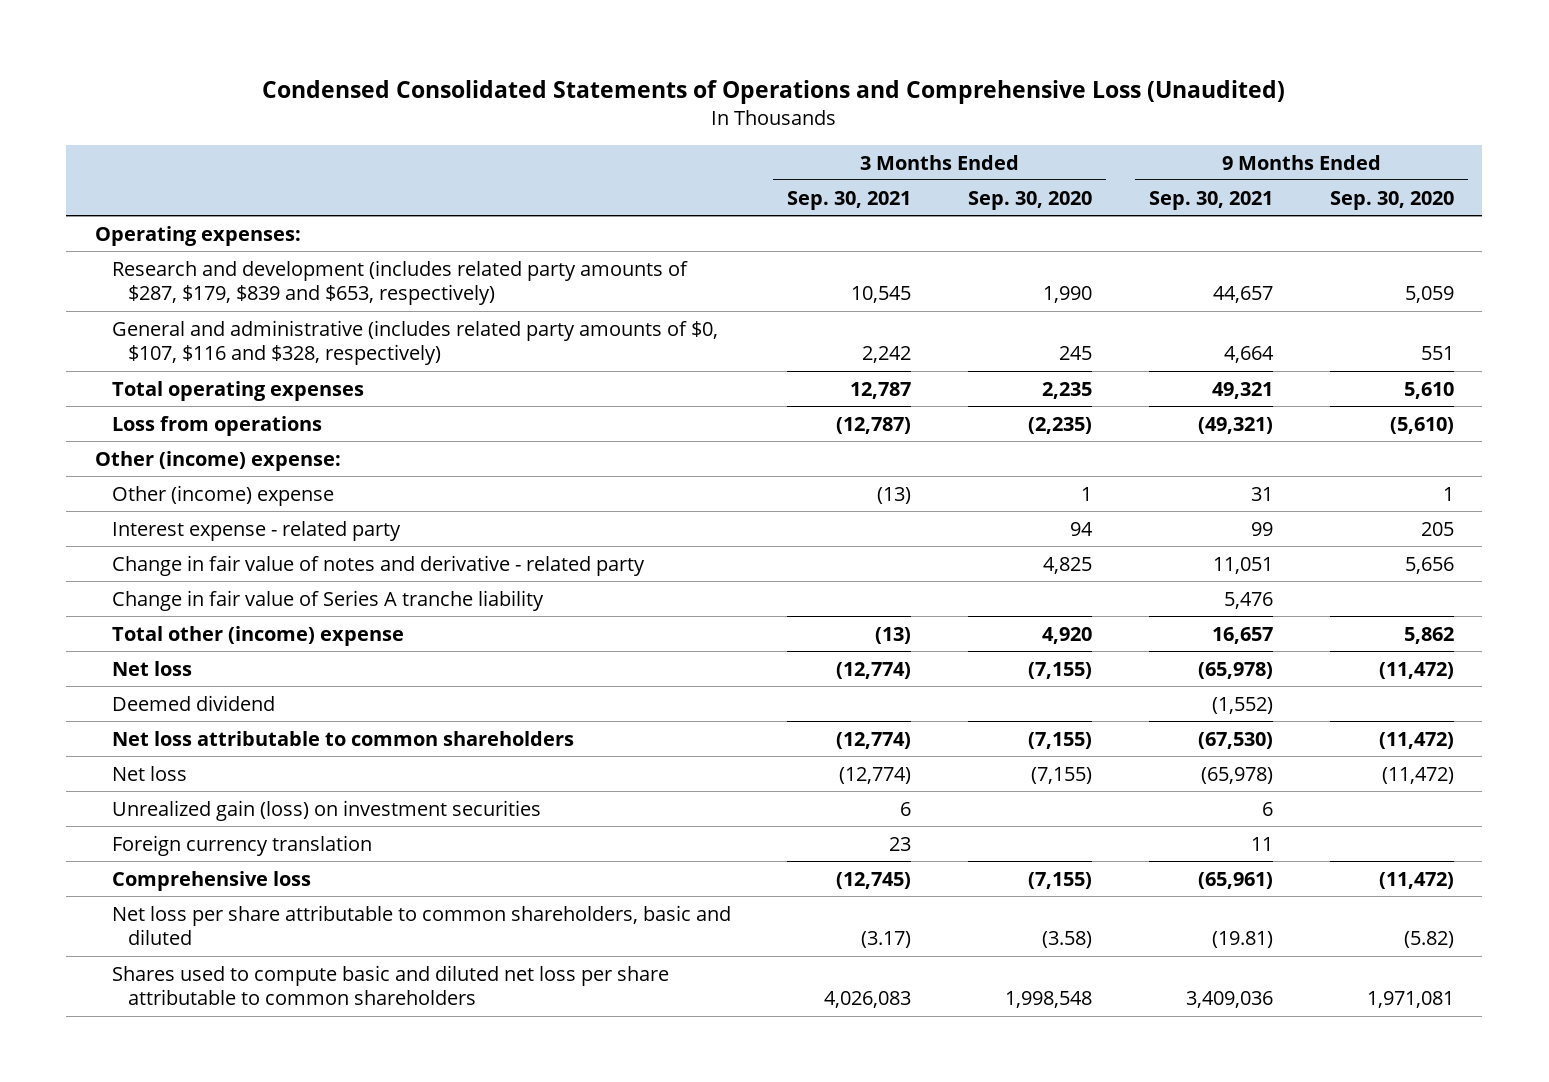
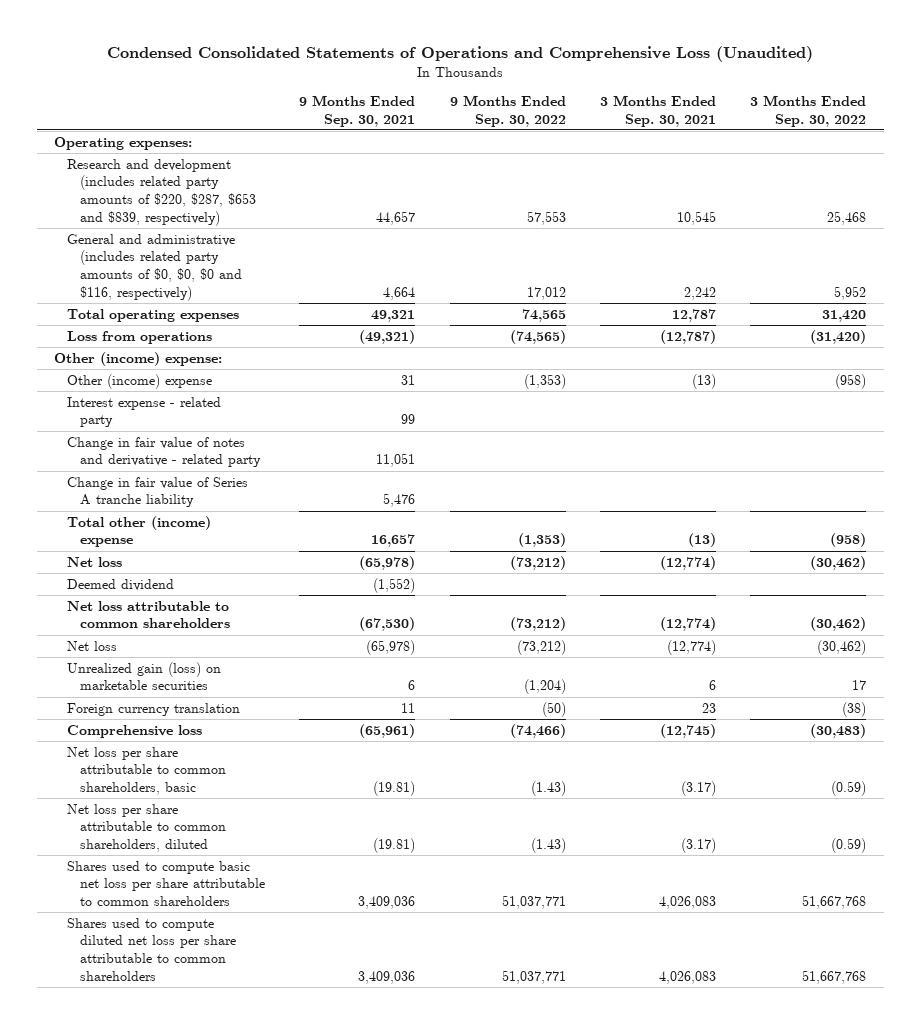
- | 3 Months Ended Sep. 30, 2021 | 3 Months Ended Sep. 30, 2020 | 9 Months Ended Sep. 30, 2021 | 9 Months Ended Sep. 30, 2020
+ | 9 Months Ended Sep. 30, 2021 | 9 Months Ended Sep. 30, 2022 | 3 Months Ended Sep. 30, 2021 | 3 Months Ended Sep. 30, 2022
- Research and development (includes related party amounts of $287, $179, $839 and $653, respectively) | 10,545 | 1,990 | 44,657 | 5,059
- General and administrative (includes related party amounts of $0, $107, $116 and $328, respectively) | 2,242 | 245 | 4,664 | 551
+ Research and development (includes related party amounts of $220, $287, $653 and $839, respectively) | 44,657 | 57,553 | 10,545 | 25,468
+ General and administrative (includes related party amounts of $0, $0, $0 and $116, respectively) | 4,664 | 17,012 | 2,242 | 5,952
- Unrealized gain (loss) on investment securities | 6 | | 6 |
+ Unrealized gain (loss) on marketable securities | 6 | (1,204) | 6 | 17
- Net loss per share attributable to common shareholders, basic and diluted | (3.17) | (3.58) | (19.81) | (5.82)
- Shares used to compute basic and diluted net loss per share attributable to common shareholders | 4,026,083 | 1,998,548 | 3,409,036 | 1,971,081
+ Net loss per share attributable to common shareholders, basic | (19.81) | (1.43) | (3.17) | (0.59)
+ Net loss per share attributable to common shareholders, diluted | (19.81) | (1.43) | (3.17) | (0.59)
+ Shares used to compute basic net loss per share attributable to common shareholders | 3,409,036 | 51,037,771 | 4,026,083 | 51,667,768
+ Shares used to compute diluted net loss per share attributable to common shareholders | 3,409,036 | 51,037,771 | 4,026,083 | 51,667,768

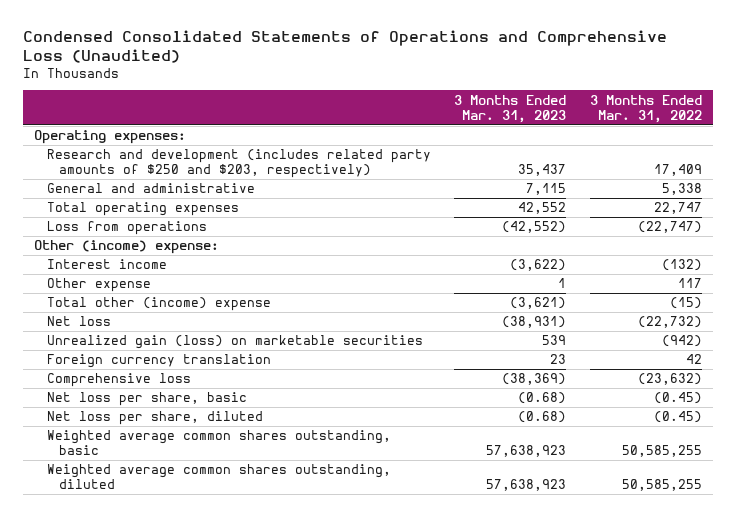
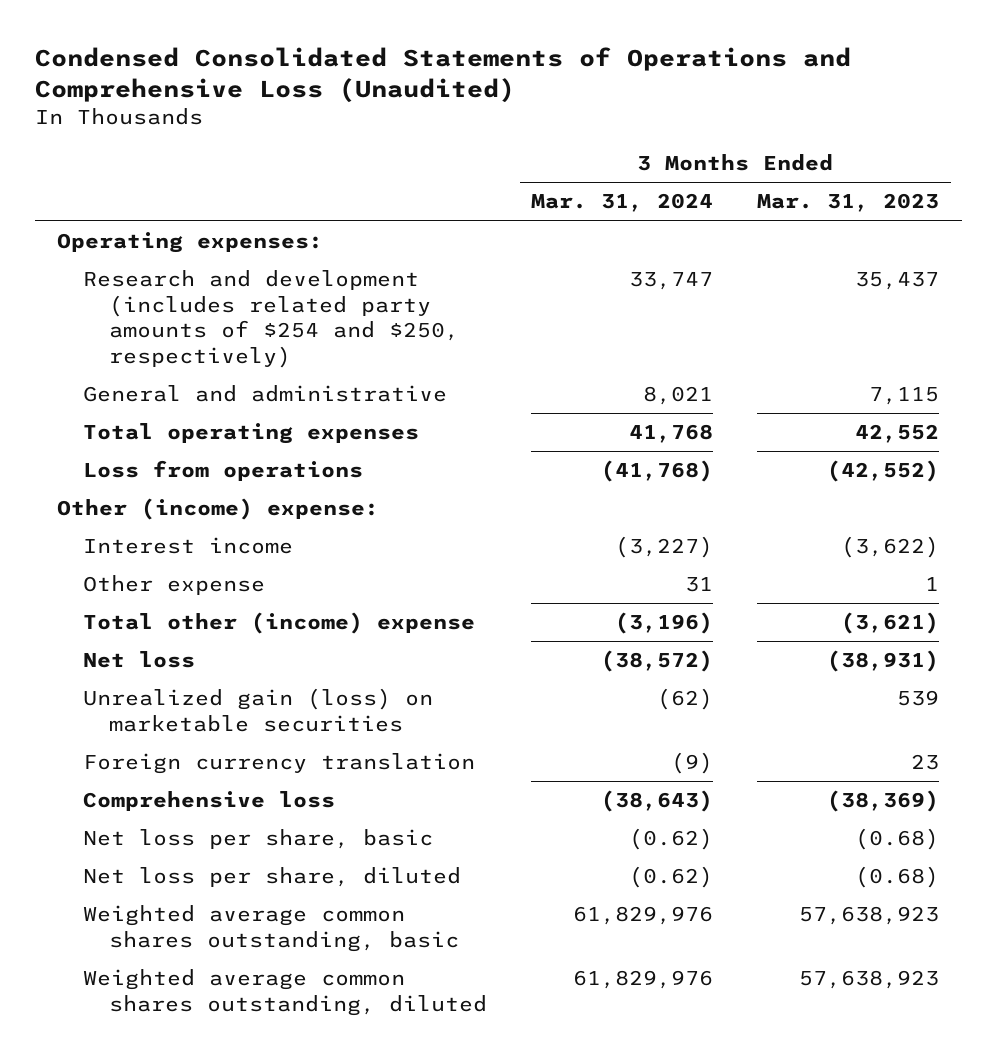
- | 3 Months Ended Mar. 31, 2023 | 3 Months Ended Mar. 31, 2022
+ | 3 Months Ended Mar. 31, 2024 | 3 Months Ended Mar. 31, 2023
- Research and development (includes related party amounts of $250 and $203, respectively) | 35,437 | 17,409
+ Research and development (includes related party amounts of $254 and $250, respectively) | 33,747 | 35,437

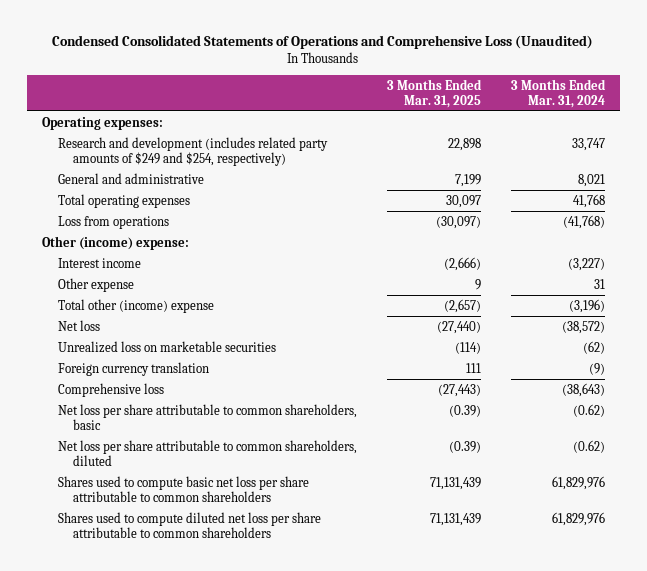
- | 3 Months Ended Mar. 31, 2024 | 3 Months Ended Mar. 31, 2023
+ | 3 Months Ended Mar. 31, 2025 | 3 Months Ended Mar. 31, 2024
- Research and development (includes related party amounts of $254 and $250, respectively) | 33,747 | 35,437
+ Research and development (includes related party amounts of $249 and $254, respectively) | 22,898 | 33,747
- Unrealized gain (loss) on marketable securities | (62) | 539
+ Unrealized loss on marketable securities | (114) | (62)
- Net loss per share, basic | (0.62) | (0.68)
- Net loss per share, diluted | (0.62) | (0.68)
- Weighted average common shares outstanding, basic | 61,829,976 | 57,638,923
- Weighted average common shares outstanding, diluted | 61,829,976 | 57,638,923
+ Net loss per share attributable to common shareholders, basic | (0.39) | (0.62)
+ Net loss per share attributable to common shareholders, diluted | (0.39) | (0.62)
+ Shares used to compute basic net loss per share attributable to common shareholders | 71,131,439 | 61,829,976
+ Shares used to compute diluted net loss per share attributable to common shareholders | 71,131,439 | 61,829,976

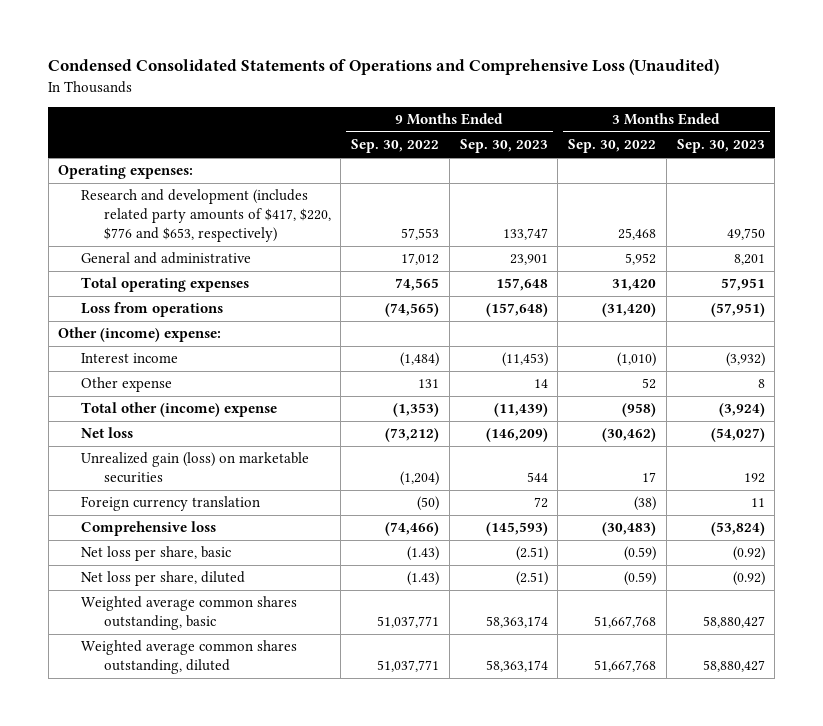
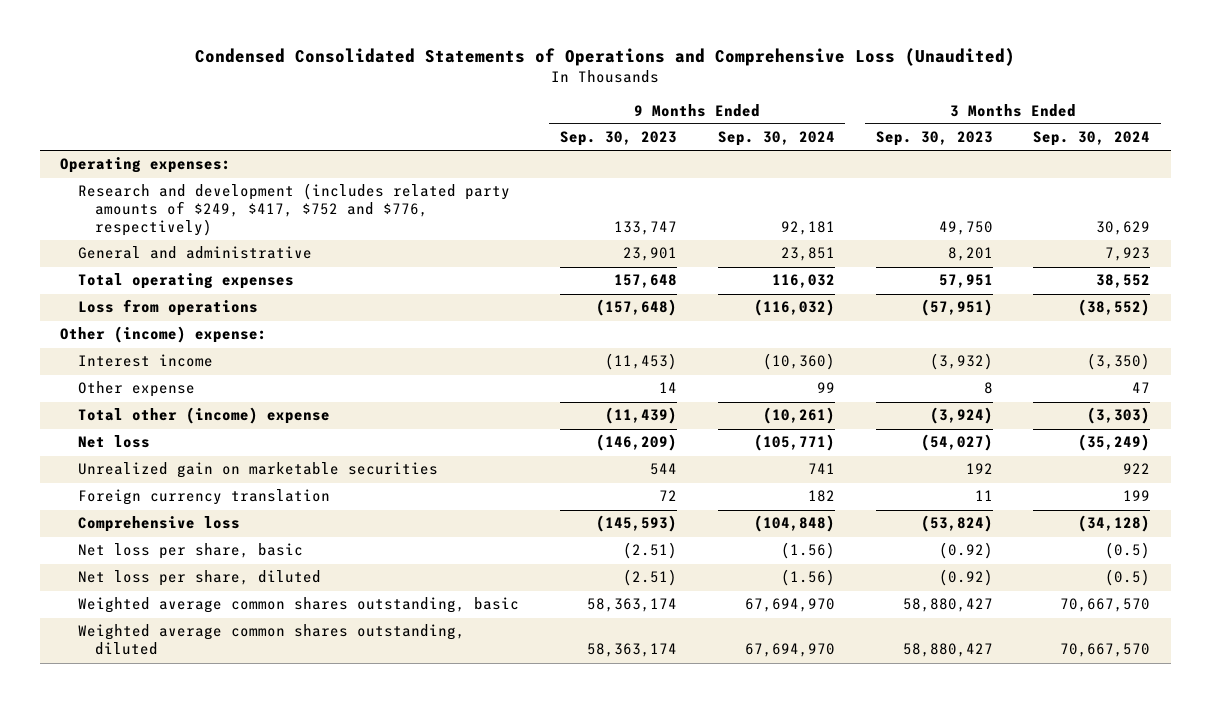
- | 9 Months Ended Sep. 30, 2022 | 9 Months Ended Sep. 30, 2023 | 3 Months Ended Sep. 30, 2022 | 3 Months Ended Sep. 30, 2023
+ | 9 Months Ended Sep. 30, 2023 | 9 Months Ended Sep. 30, 2024 | 3 Months Ended Sep. 30, 2023 | 3 Months Ended Sep. 30, 2024
- Research and development (includes related party amounts of $417, $220, $776 and $653, respectively) | 57,553 | 133,747 | 25,468 | 49,750
+ Research and development (includes related party amounts of $249, $417, $752 and $776, respectively) | 133,747 | 92,181 | 49,750 | 30,629
- Unrealized gain (loss) on marketable securities | (1,204) | 544 | 17 | 192
+ Unrealized gain on marketable securities | 544 | 741 | 192 | 922

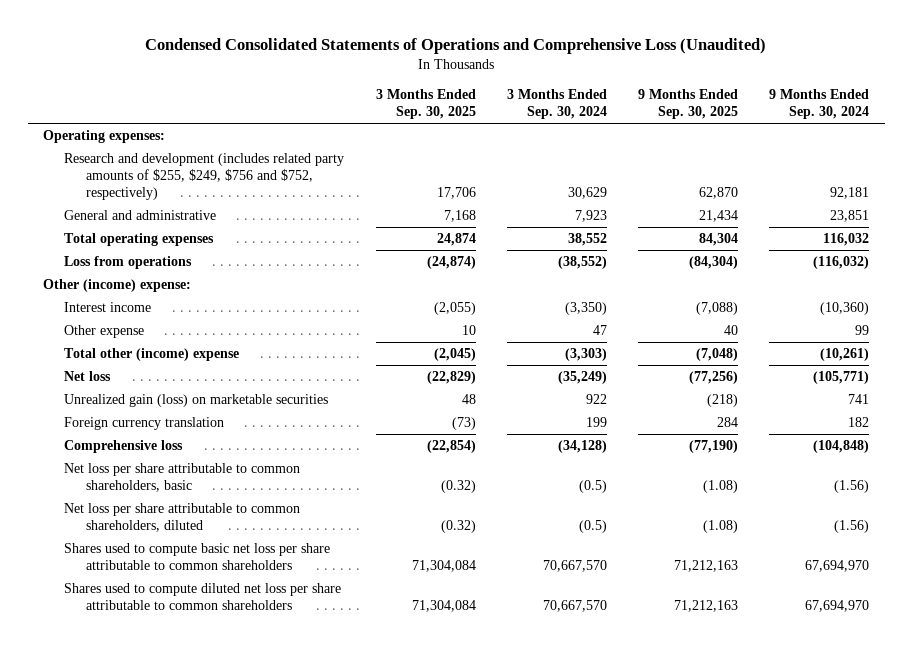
- | 9 Months Ended Sep. 30, 2023 | 9 Months Ended Sep. 30, 2024 | 3 Months Ended Sep. 30, 2023 | 3 Months Ended Sep. 30, 2024
+ | 3 Months Ended Sep. 30, 2025 | 3 Months Ended Sep. 30, 2024 | 9 Months Ended Sep. 30, 2025 | 9 Months Ended Sep. 30, 2024
- Research and development (includes related party amounts of $249, $417, $752 and $776, respectively) | 133,747 | 92,181 | 49,750 | 30,629
+ Research and development (includes related party amounts of $255, $249, $756 and $752, respectively) | 17,706 | 30,629 | 62,870 | 92,181
- Unrealized gain on marketable securities | 544 | 741 | 192 | 922
+ Unrealized gain (loss) on marketable securities | 48 | 922 | (218) | 741
- Net loss per share, basic | (2.51) | (1.56) | (0.92) | (0.5)
- Net loss per share, diluted | (2.51) | (1.56) | (0.92) | (0.5)
- Weighted average common shares outstanding, basic | 58,363,174 | 67,694,970 | 58,880,427 | 70,667,570
- Weighted average common shares outstanding, diluted | 58,363,174 | 67,694,970 | 58,880,427 | 70,667,570
+ Net loss per share attributable to common shareholders, basic | (0.32) | (0.5) | (1.08) | (1.56)
+ Net loss per share attributable to common shareholders, diluted | (0.32) | (0.5) | (1.08) | (1.56)
+ Shares used to compute basic net loss per share attributable to common shareholders | 71,304,084 | 70,667,570 | 71,212,163 | 67,694,970
+ Shares used to compute diluted net loss per share attributable to common shareholders | 71,304,084 | 70,667,570 | 71,212,163 | 67,694,970

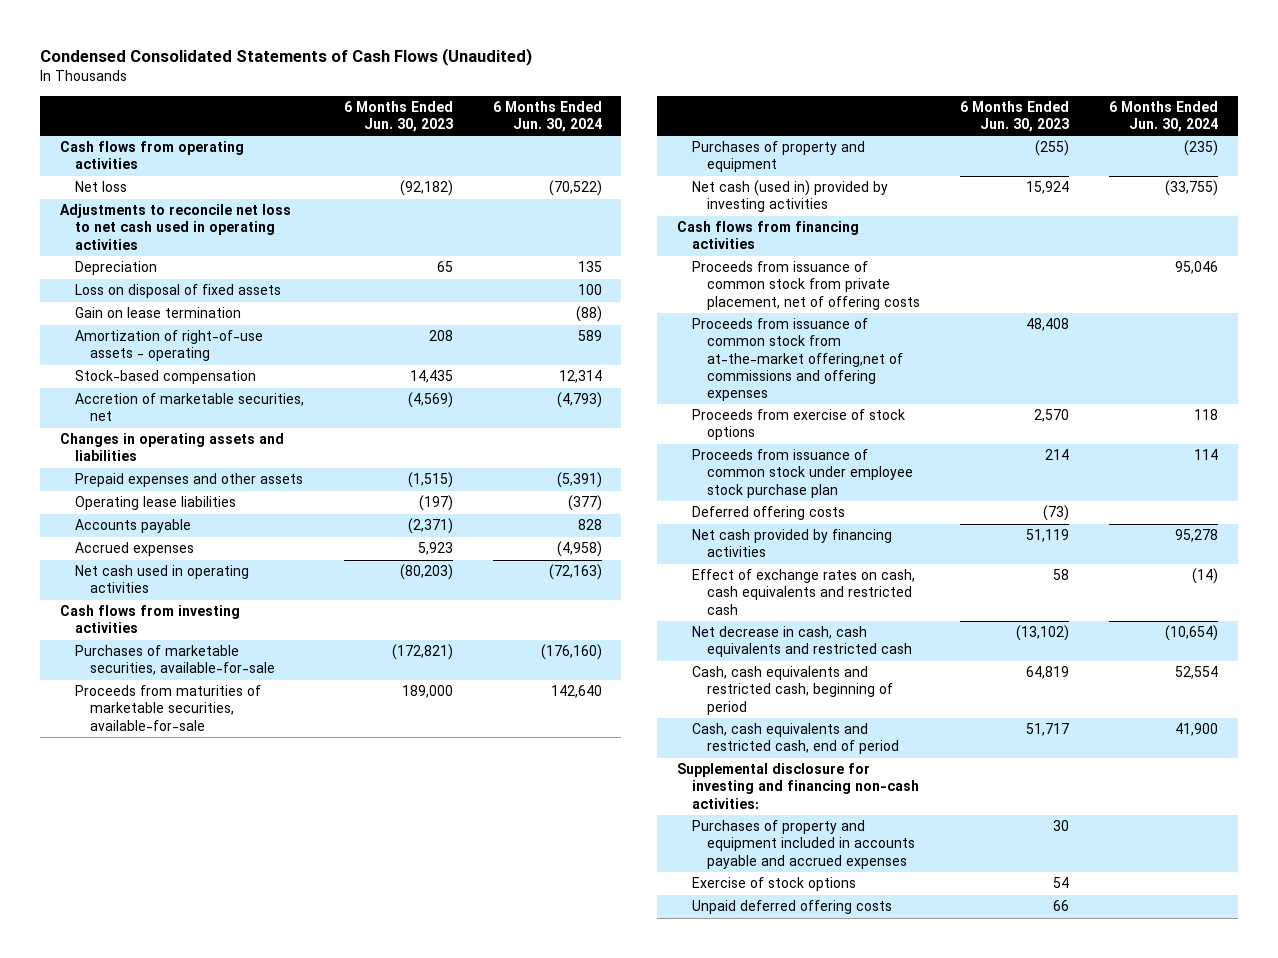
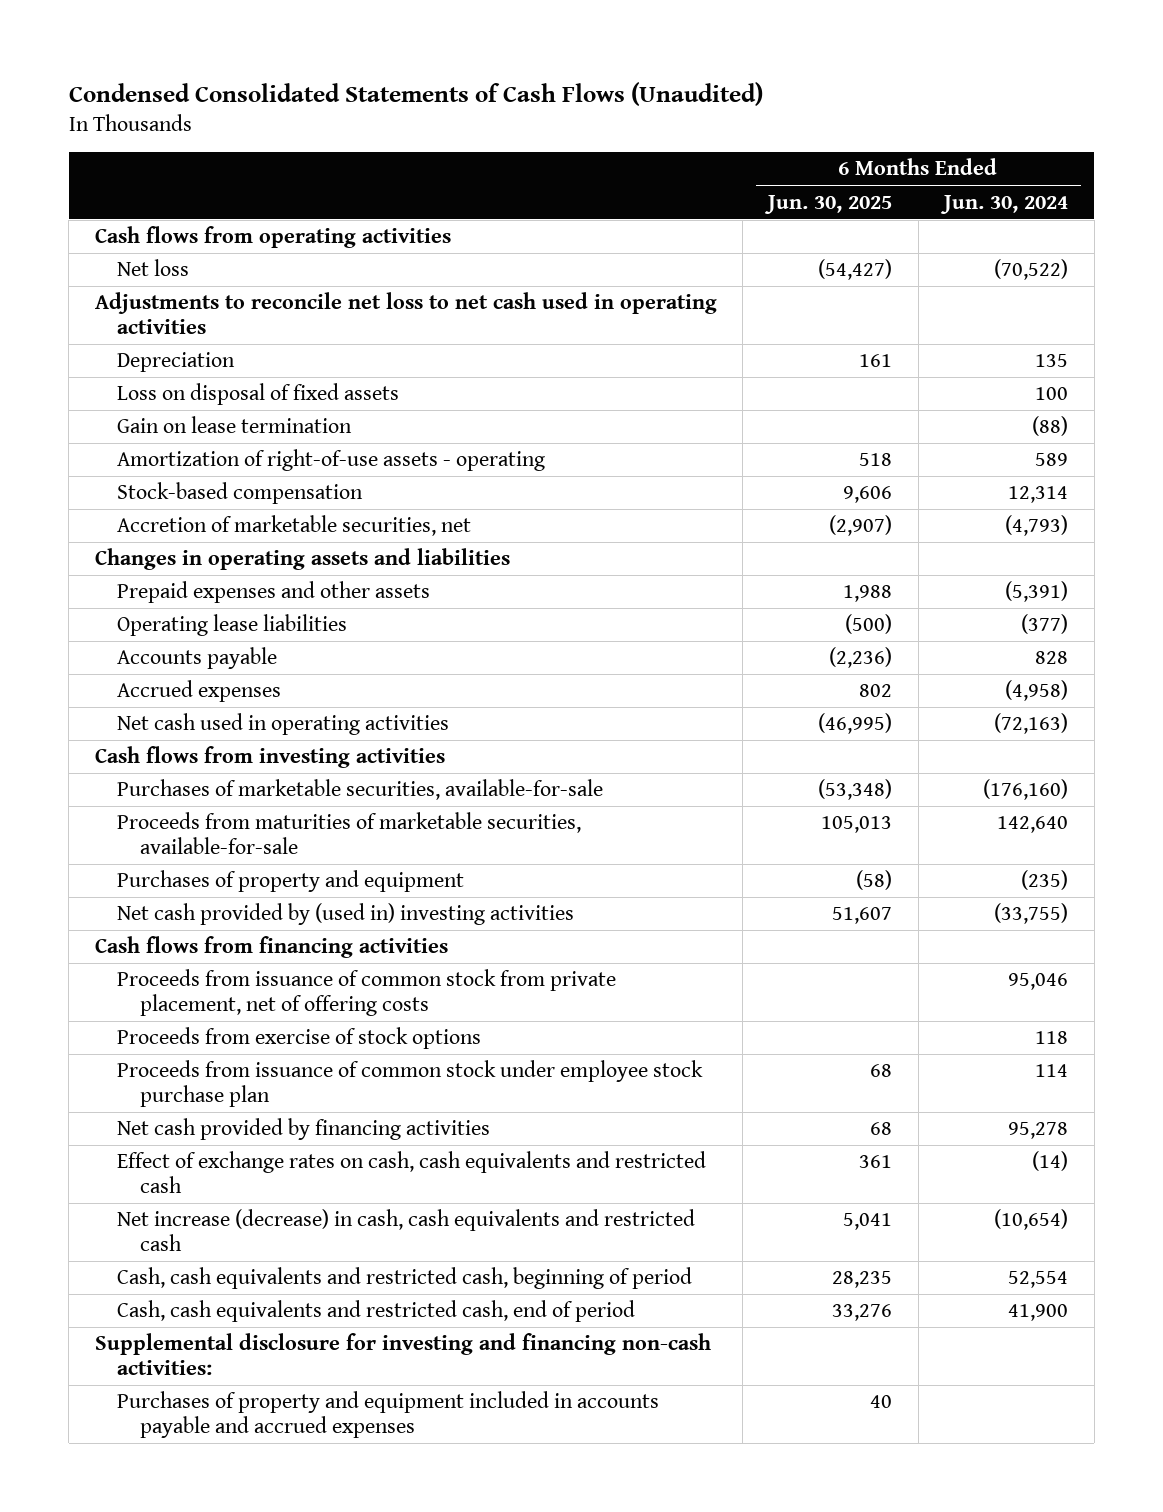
- | 6 Months Ended Jun. 30, 2023 | 6 Months Ended Jun. 30, 2024
+ | 6 Months Ended Jun. 30, 2025 | 6 Months Ended Jun. 30, 2024
- Net cash (used in) provided by investing activities | 15,924 | (33,755)
+ Net cash provided by (used in) investing activities | 51,607 | (33,755)
- Proceeds from issuance of common stock from at-the-market offering,net of commissions and offering expenses | 48,408 |
- Deferred offering costs | (73) |
- Net decrease in cash, cash equivalents and restricted cash | (13,102) | (10,654)
+ Net increase (decrease) in cash, cash equivalents and restricted cash | 5,041 | (10,654)
- Exercise of stock options | 54 |
- Unpaid deferred offering costs | 66 |

